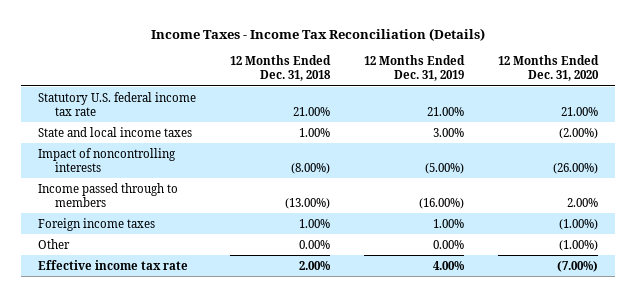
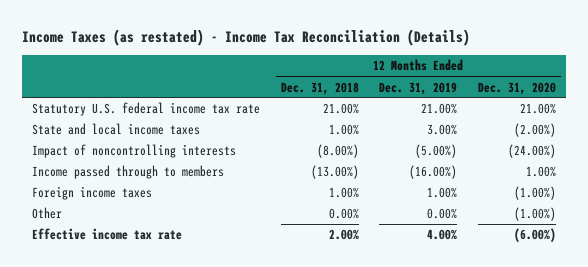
- Income Taxes - Income Tax Reconciliation (Details)
+ Income Taxes (as restated) - Income Tax Reconciliation (Details)
- Impact of noncontrolling interests | (8.00%) | (5.00%) | (26.00%)
- Income passed through to members | (13.00%) | (16.00%) | 2.00%
+ Impact of noncontrolling interests | (8.00%) | (5.00%) | (24.00%)
+ Income passed through to members | (13.00%) | (16.00%) | 1.00%
- Effective income tax rate | 2.00% | 4.00% | (7.00%)
+ Effective income tax rate | 2.00% | 4.00% | (6.00%)

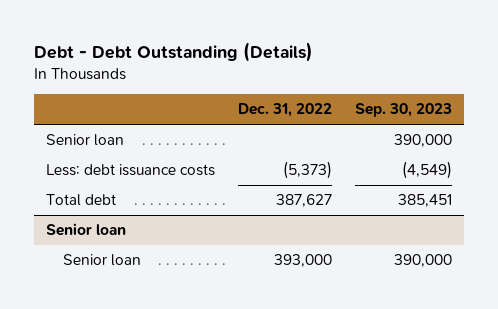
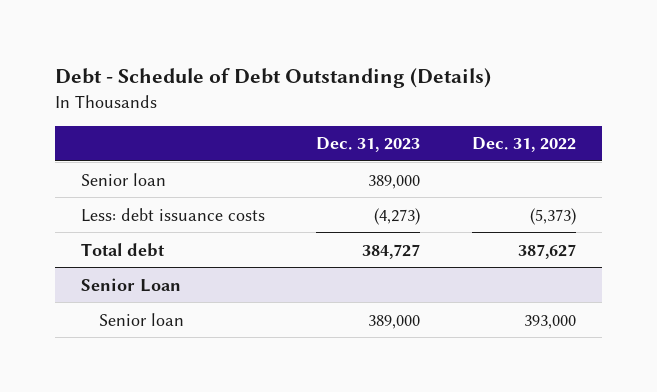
- Debt - Debt Outstanding (Details)
+ Debt - Schedule of Debt Outstanding (Details)
- | Dec. 31, 2022 | Sep. 30, 2023
+ | Dec. 31, 2023 | Dec. 31, 2022
- Senior loan
+ Senior Loan

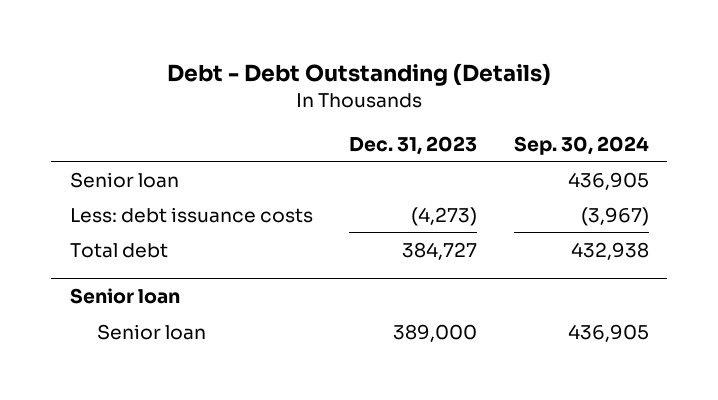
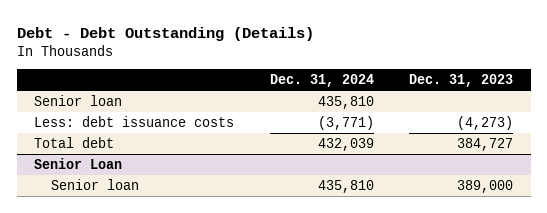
- | Dec. 31, 2023 | Sep. 30, 2024
+ | Dec. 31, 2024 | Dec. 31, 2023
- Senior loan
+ Senior Loan

